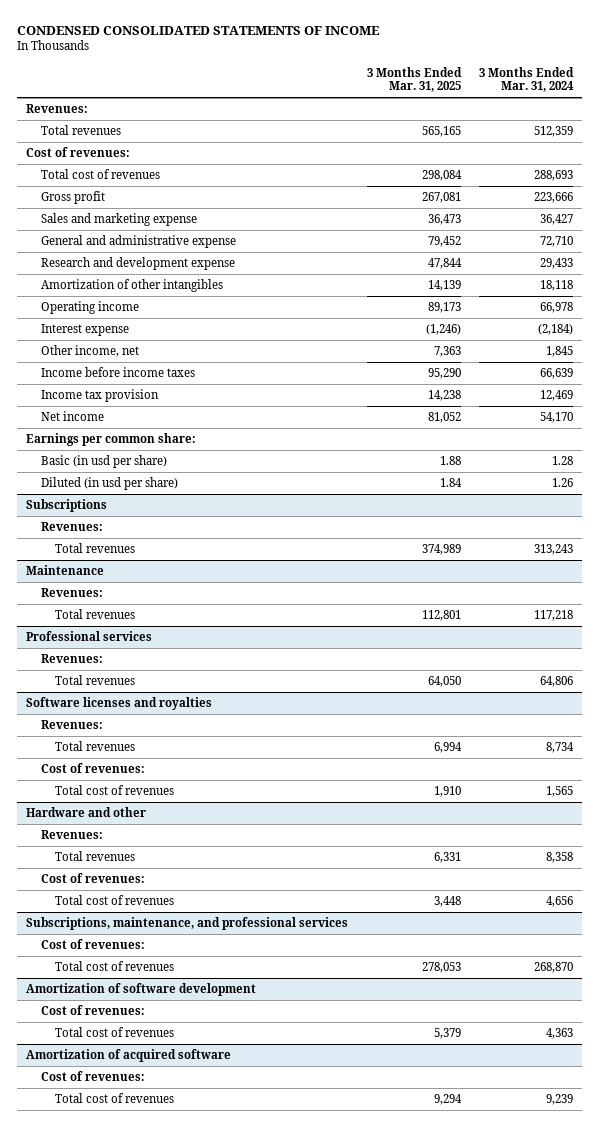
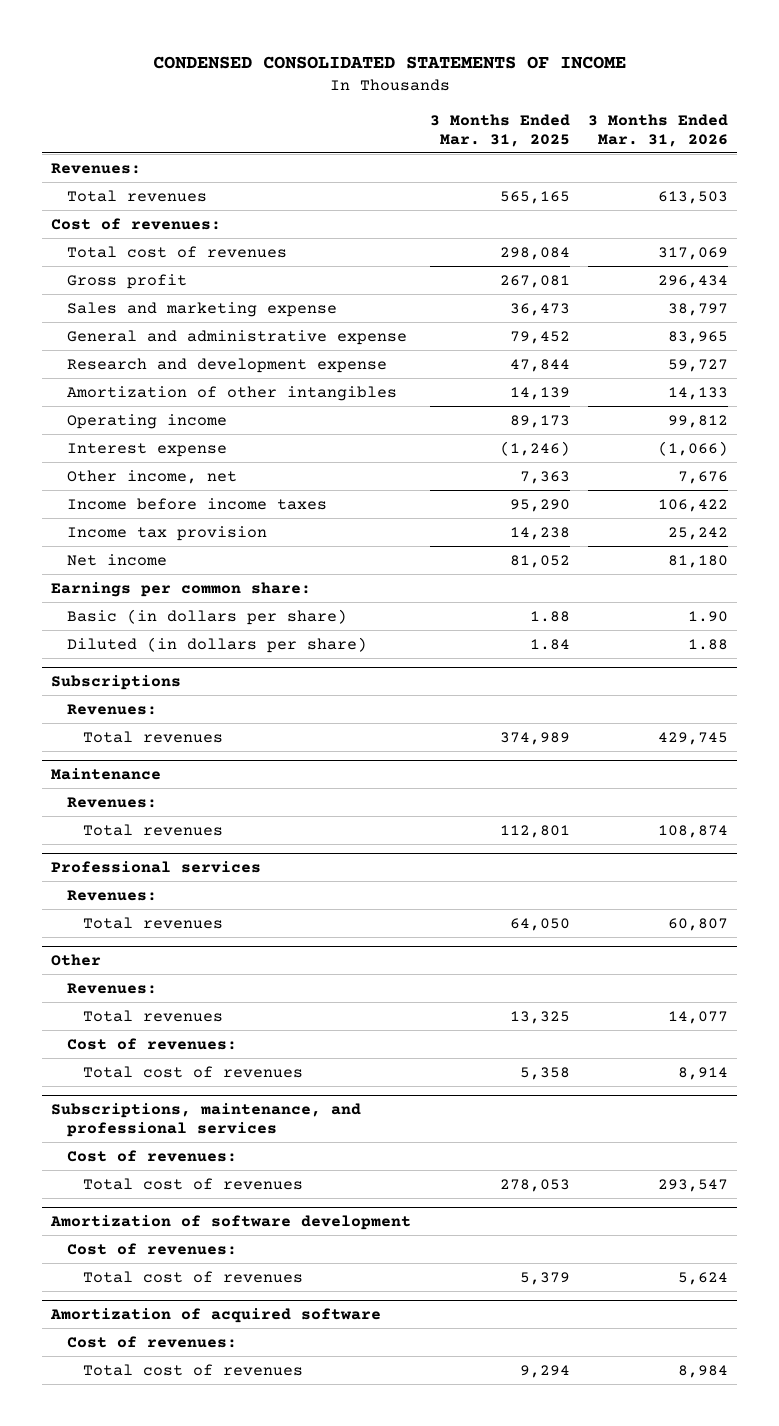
- | 3 Months Ended Mar. 31, 2025 | 3 Months Ended Mar. 31, 2024
+ | 3 Months Ended Mar. 31, 2025 | 3 Months Ended Mar. 31, 2026
- Basic (in usd per share) | 1.88 | 1.28
- Diluted (in usd per share) | 1.84 | 1.26
+ Basic (in dollars per share) | 1.88 | 1.90
+ Diluted (in dollars per share) | 1.84 | 1.88
- Software licenses and royalties
- Revenues:
- Total revenues | 6,994 | 8,734
- Cost of revenues:
- Total cost of revenues | 1,910 | 1,565
- Hardware and other
+ Other
- Total revenues | 6,331 | 8,358
+ Total revenues | 13,325 | 14,077
- Total cost of revenues | 3,448 | 4,656
+ Total cost of revenues | 5,358 | 8,914

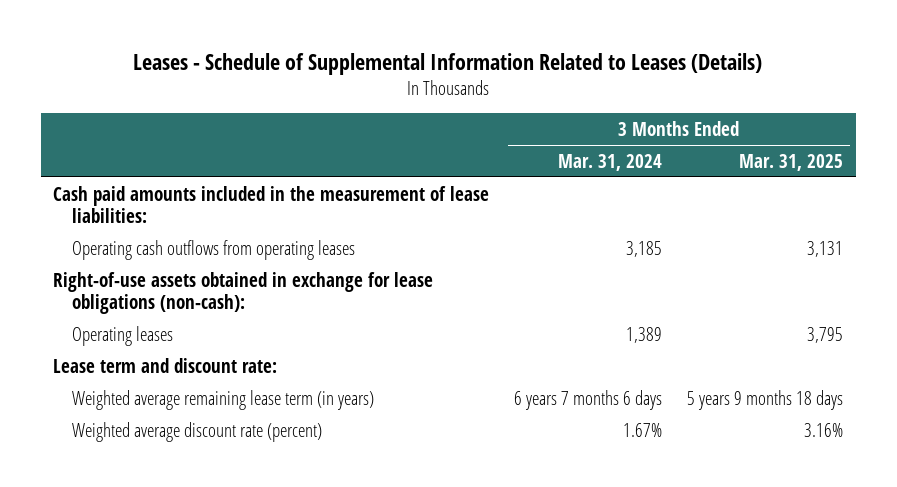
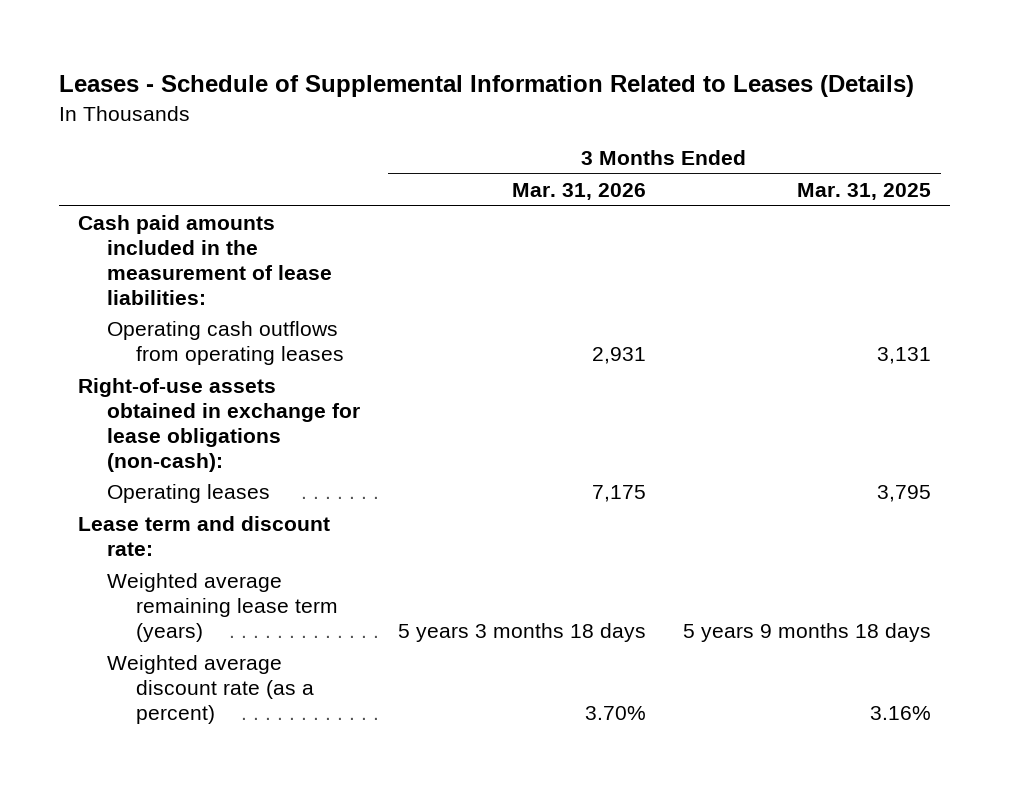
- | 3 Months Ended Mar. 31, 2024 | 3 Months Ended Mar. 31, 2025
+ | 3 Months Ended Mar. 31, 2026 | 3 Months Ended Mar. 31, 2025
- Weighted average remaining lease term (in years) | 6 years 7 months 6 days | 5 years 9 months 18 days
- Weighted average discount rate (percent) | 1.67% | 3.16%
+ Weighted average remaining lease term (years) | 5 years 3 months 18 days | 5 years 9 months 18 days
+ Weighted average discount rate (as a percent) | 3.70% | 3.16%

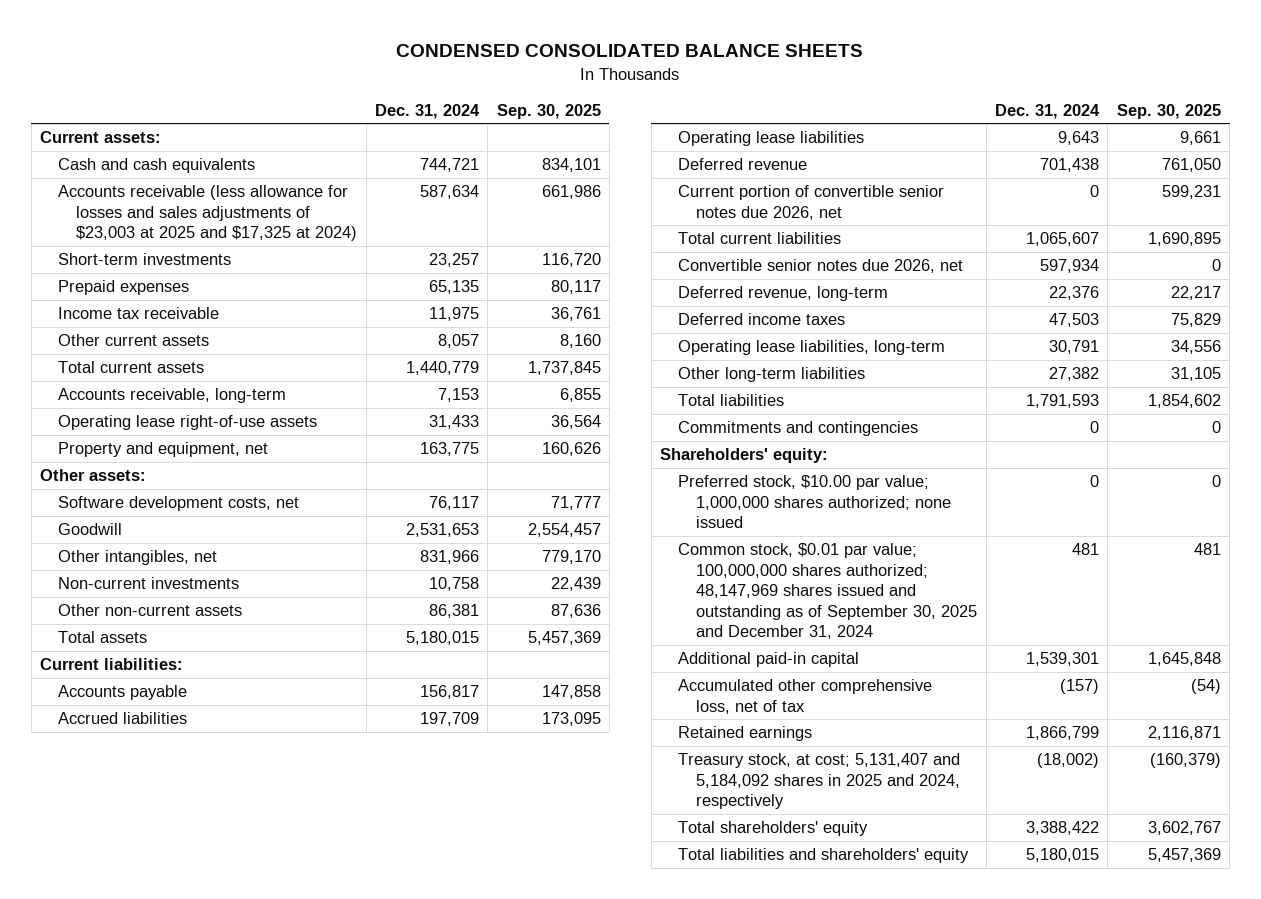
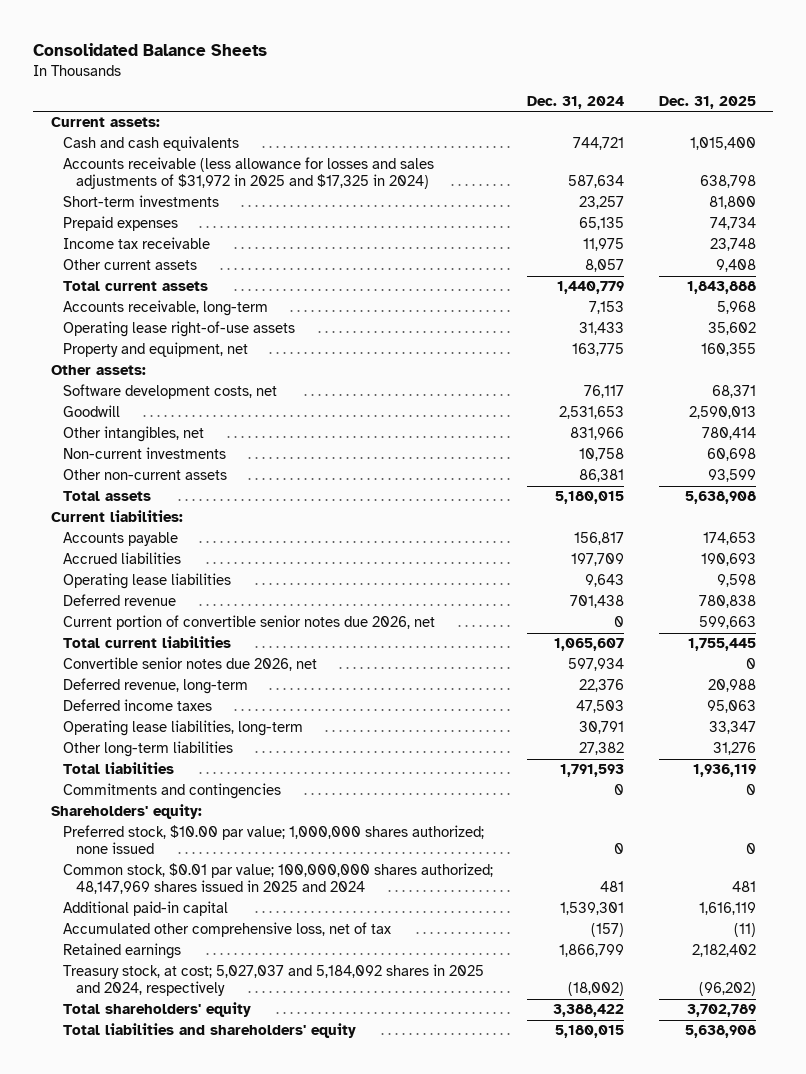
- CONDENSED CONSOLIDATED BALANCE SHEETS
+ Consolidated Balance Sheets
- | Dec. 31, 2024 | Sep. 30, 2025
+ | Dec. 31, 2024 | Dec. 31, 2025
- Accounts receivable (less allowance for losses and sales adjustments of $23,003 at 2025 and $17,325 at 2024) | 587,634 | 661,986
+ Accounts receivable (less allowance for losses and sales adjustments of $31,972 in 2025 and $17,325 in 2024) | 587,634 | 638,798
- Common stock, $0.01 par value; 100,000,000 shares authorized; 48,147,969 shares issued and outstanding as of September 30, 2025 and December 31, 2024 | 481 | 481
+ Common stock, $0.01 par value; 100,000,000 shares authorized; 48,147,969 shares issued in 2025 and 2024 | 481 | 481
- Treasury stock, at cost; 5,131,407 and 5,184,092 shares in 2025 and 2024, respectively | (18,002) | (160,379)
+ Treasury stock, at cost; 5,027,037 and 5,184,092 shares in 2025 and 2024, respectively | (18,002) | (96,202)

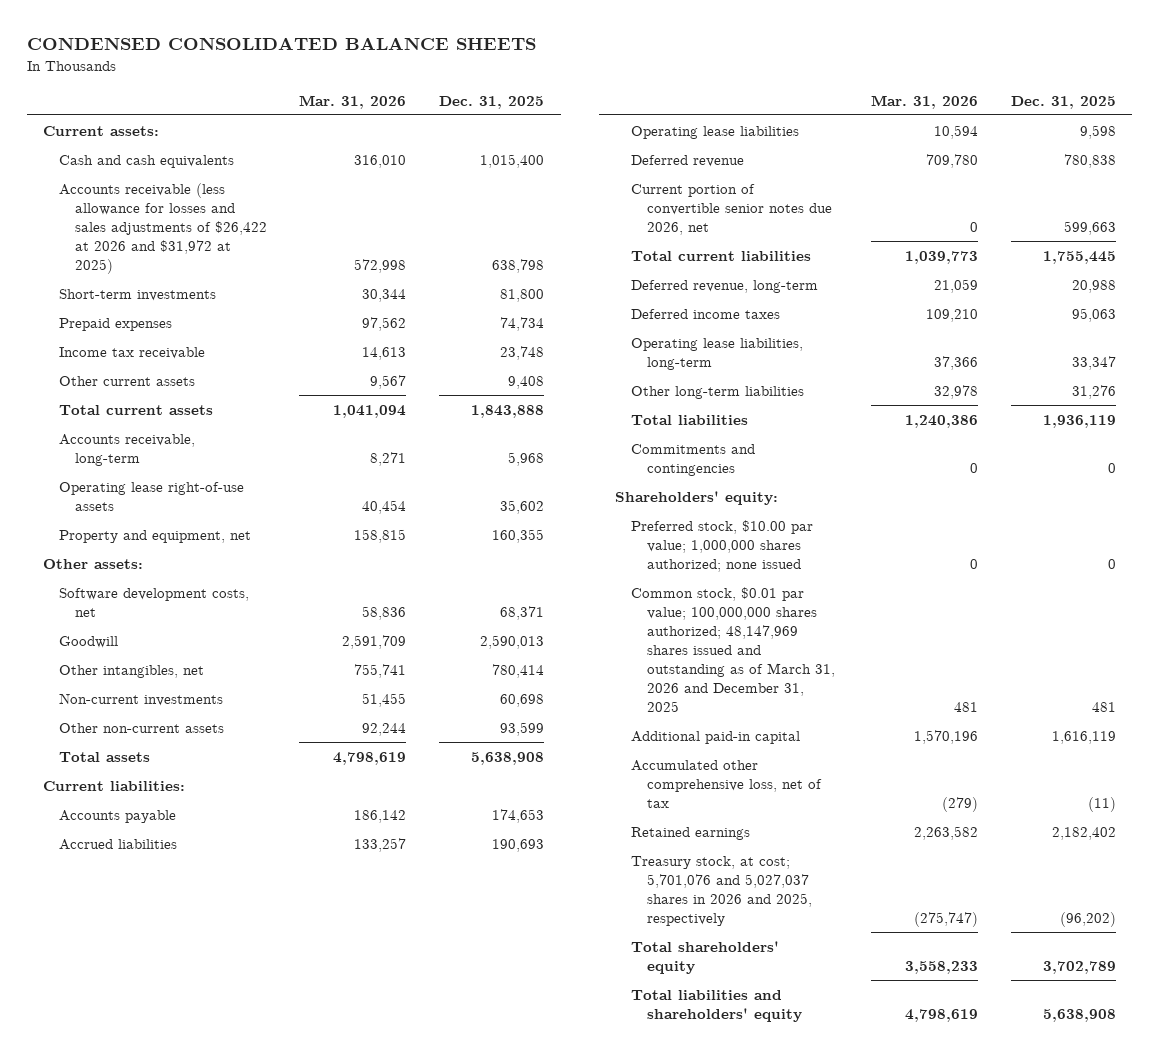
- Consolidated Balance Sheets
+ CONDENSED CONSOLIDATED BALANCE SHEETS
- | Dec. 31, 2024 | Dec. 31, 2025
+ | Mar. 31, 2026 | Dec. 31, 2025
- Accounts receivable (less allowance for losses and sales adjustments of $31,972 in 2025 and $17,325 in 2024) | 587,634 | 638,798
+ Accounts receivable (less allowance for losses and sales adjustments of $26,422 at 2026 and $31,972 at 2025) | 572,998 | 638,798
- Convertible senior notes due 2026, net | 597,934 | 0
- Common stock, $0.01 par value; 100,000,000 shares authorized; 48,147,969 shares issued in 2025 and 2024 | 481 | 481
+ Common stock, $0.01 par value; 100,000,000 shares authorized; 48,147,969 shares issued and outstanding as of March 31, 2026 and December 31, 2025 | 481 | 481
- Treasury stock, at cost; 5,027,037 and 5,184,092 shares in 2025 and 2024, respectively | (18,002) | (96,202)
+ Treasury stock, at cost; 5,701,076 and 5,027,037 shares in 2026 and 2025, respectively | (275,747) | (96,202)

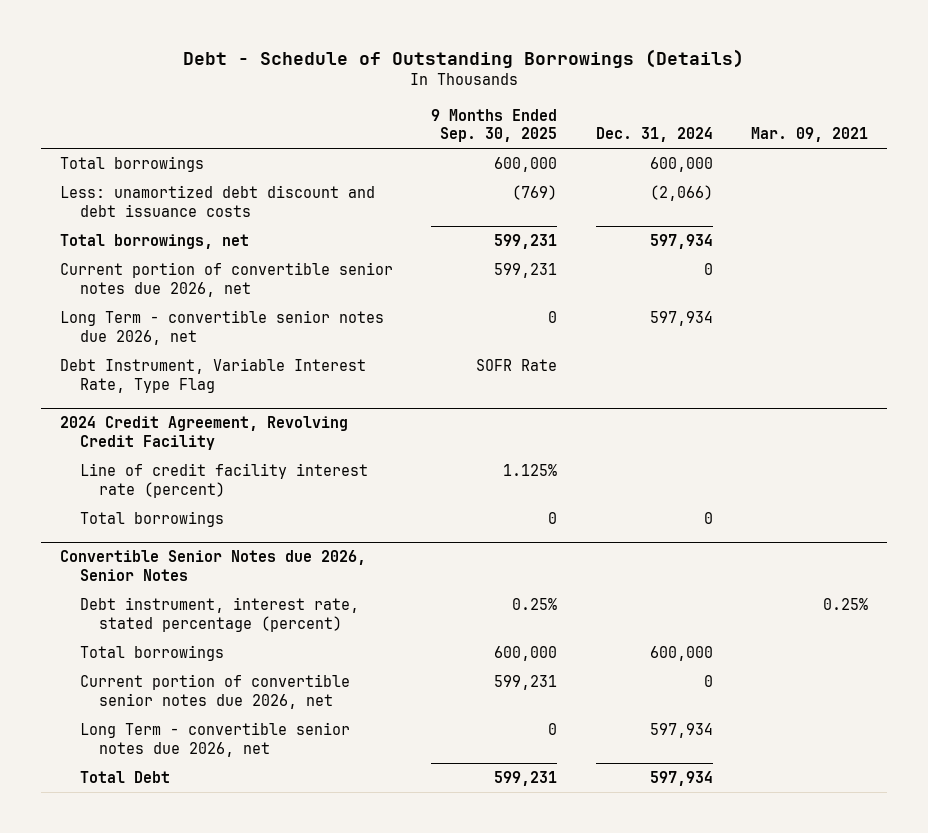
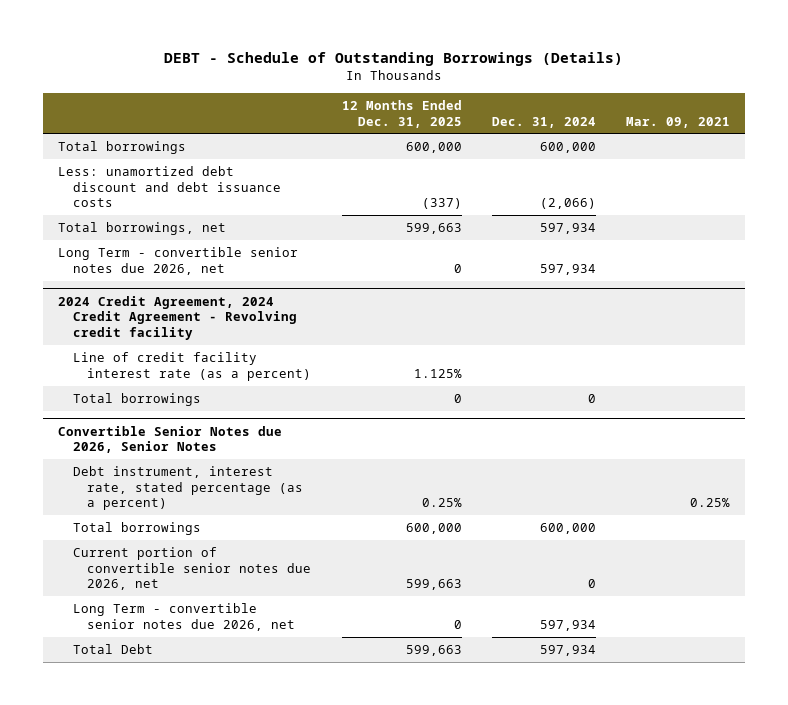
- Debt - Schedule of Outstanding Borrowings (Details)
+ DEBT - Schedule of Outstanding Borrowings (Details)
- | 9 Months Ended Sep. 30, 2025 | Dec. 31, 2024 | Mar. 09, 2021
+ | 12 Months Ended Dec. 31, 2025 | Dec. 31, 2024 | Mar. 09, 2021
- Current portion of convertible senior notes due 2026, net | 599,231 | 0 |
- Debt Instrument, Variable Interest Rate, Type Flag | SOFR Rate | |
- 2024 Credit Agreement, Revolving Credit Facility
- Line of credit facility interest rate (percent) | 1.125% | |
+ 2024 Credit Agreement, 2024 Credit Agreement - Revolving credit facility
+ Line of credit facility interest rate (as a percent) | 1.125% | |
@ Convertible Senior Notes due 2026, Senior Notes
- Debt instrument, interest rate, stated percentage (percent) | 0.25% | | 0.25%
+ Debt instrument, interest rate, stated percentage (as a percent) | 0.25% | | 0.25%

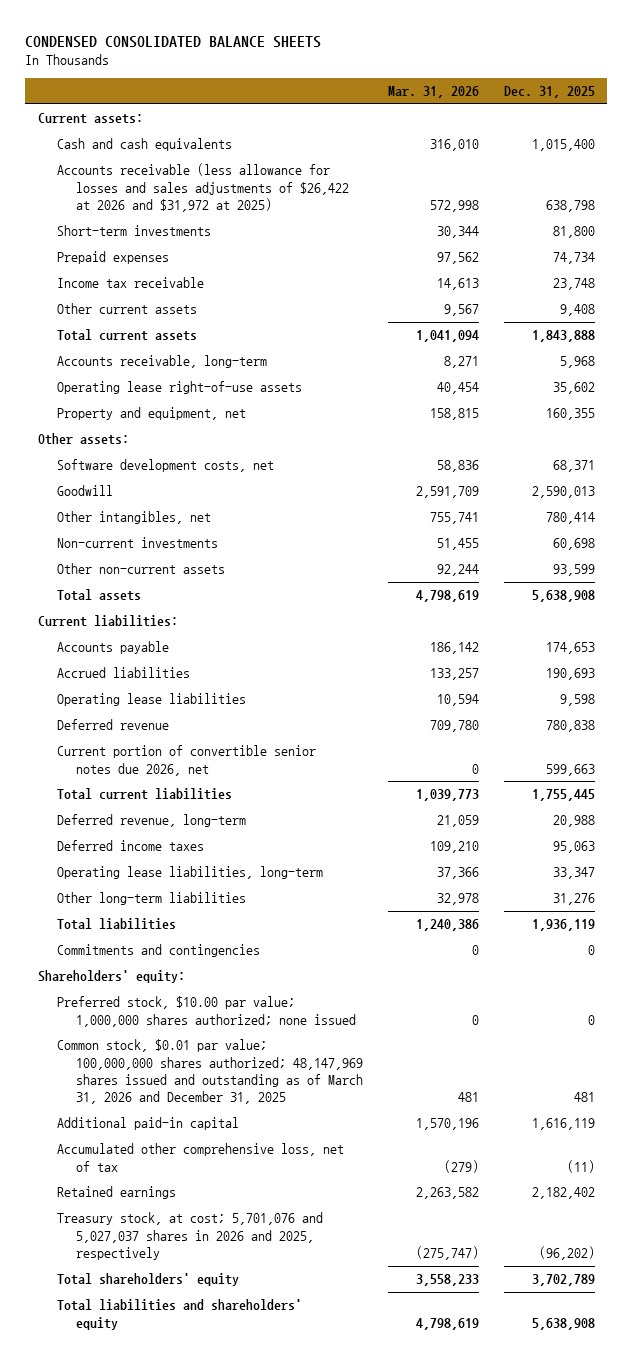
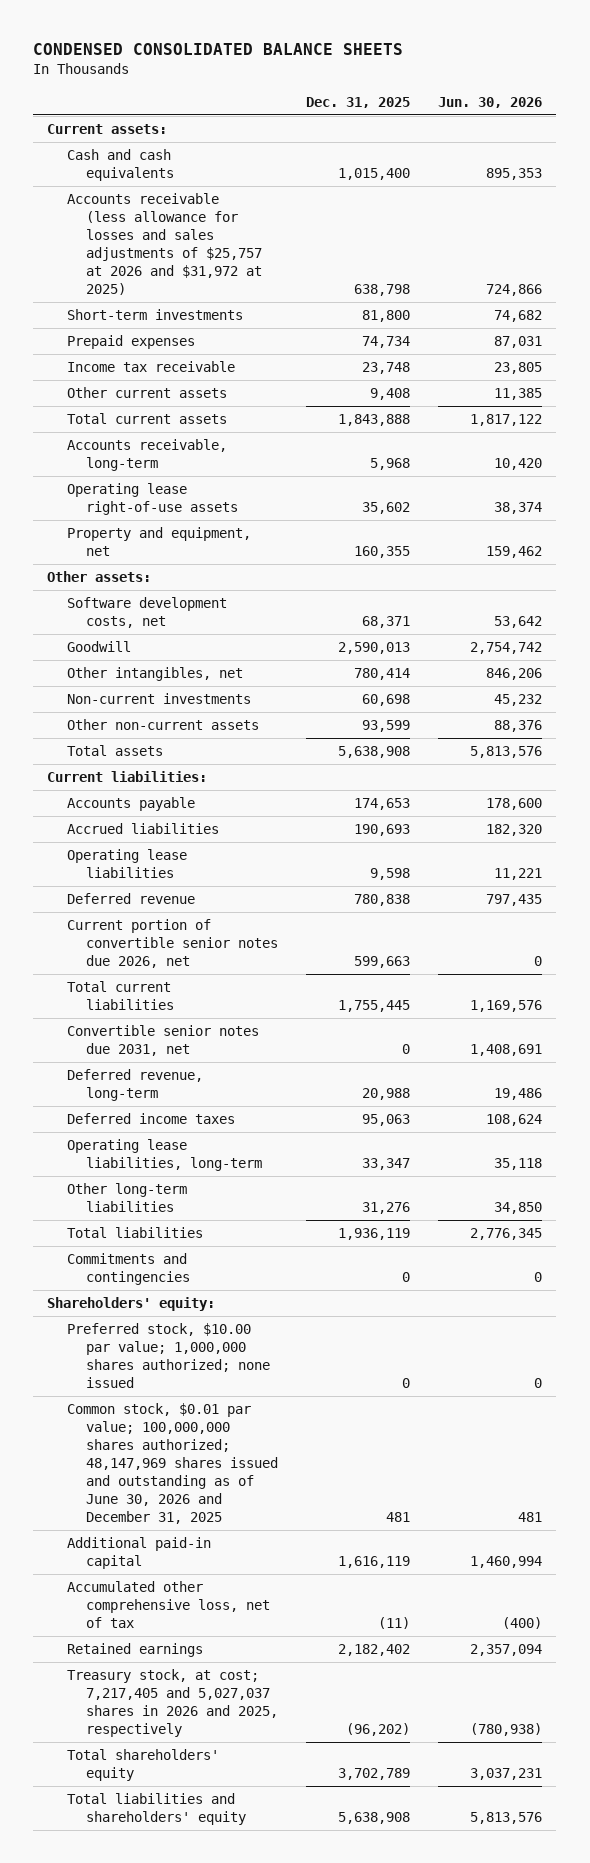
- | Mar. 31, 2026 | Dec. 31, 2025
+ | Dec. 31, 2025 | Jun. 30, 2026
- Accounts receivable (less allowance for losses and sales adjustments of $26,422 at 2026 and $31,972 at 2025) | 572,998 | 638,798
+ Accounts receivable (less allowance for losses and sales adjustments of $25,757 at 2026 and $31,972 at 2025) | 638,798 | 724,866
+ Convertible senior notes due 2031, net | 0 | 1,408,691
- Common stock, $0.01 par value; 100,000,000 shares authorized; 48,147,969 shares issued and outstanding as of March 31, 2026 and December 31, 2025 | 481 | 481
+ Common stock, $0.01 par value; 100,000,000 shares authorized; 48,147,969 shares issued and outstanding as of June 30, 2026 and December 31, 2025 | 481 | 481
- Treasury stock, at cost; 5,701,076 and 5,027,037 shares in 2026 and 2025, respectively | (275,747) | (96,202)
+ Treasury stock, at cost; 7,217,405 and 5,027,037 shares in 2026 and 2025, respectively | (96,202) | (780,938)

